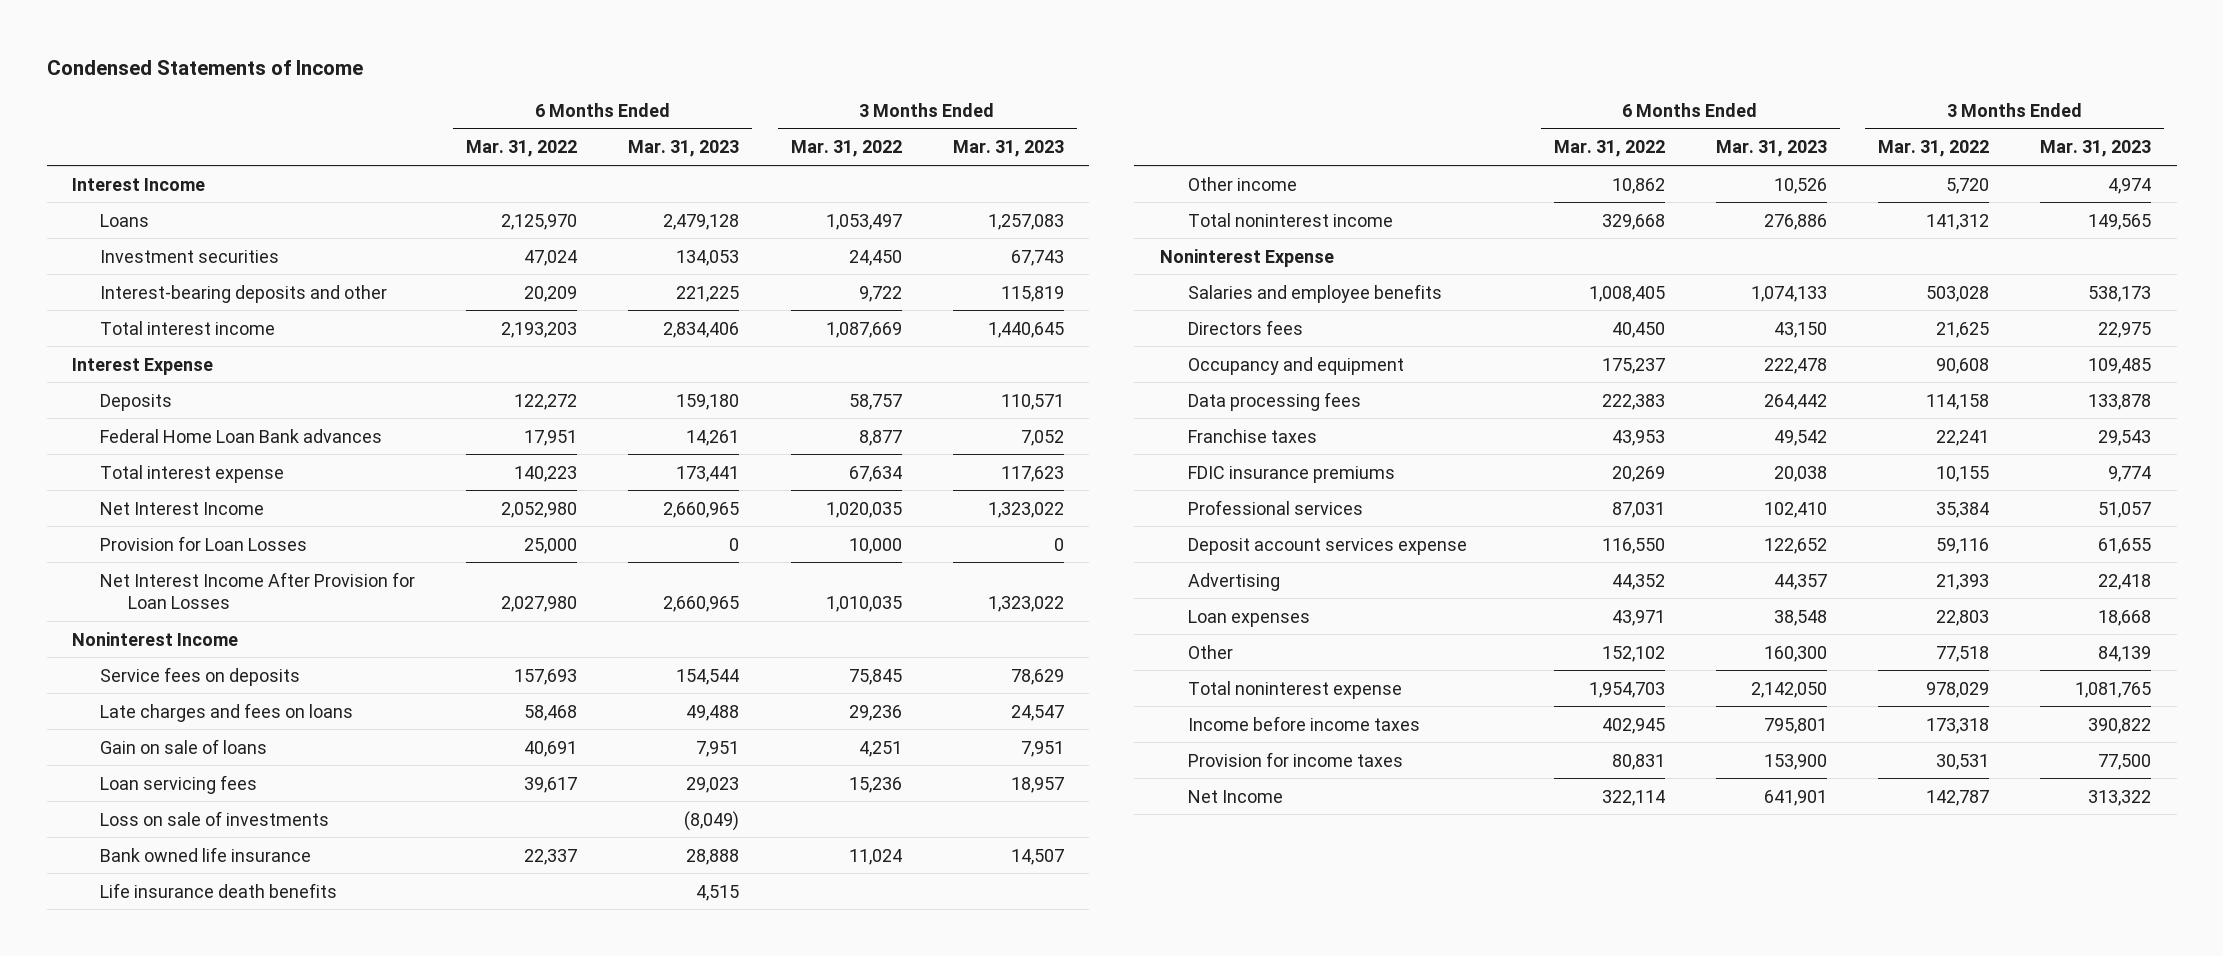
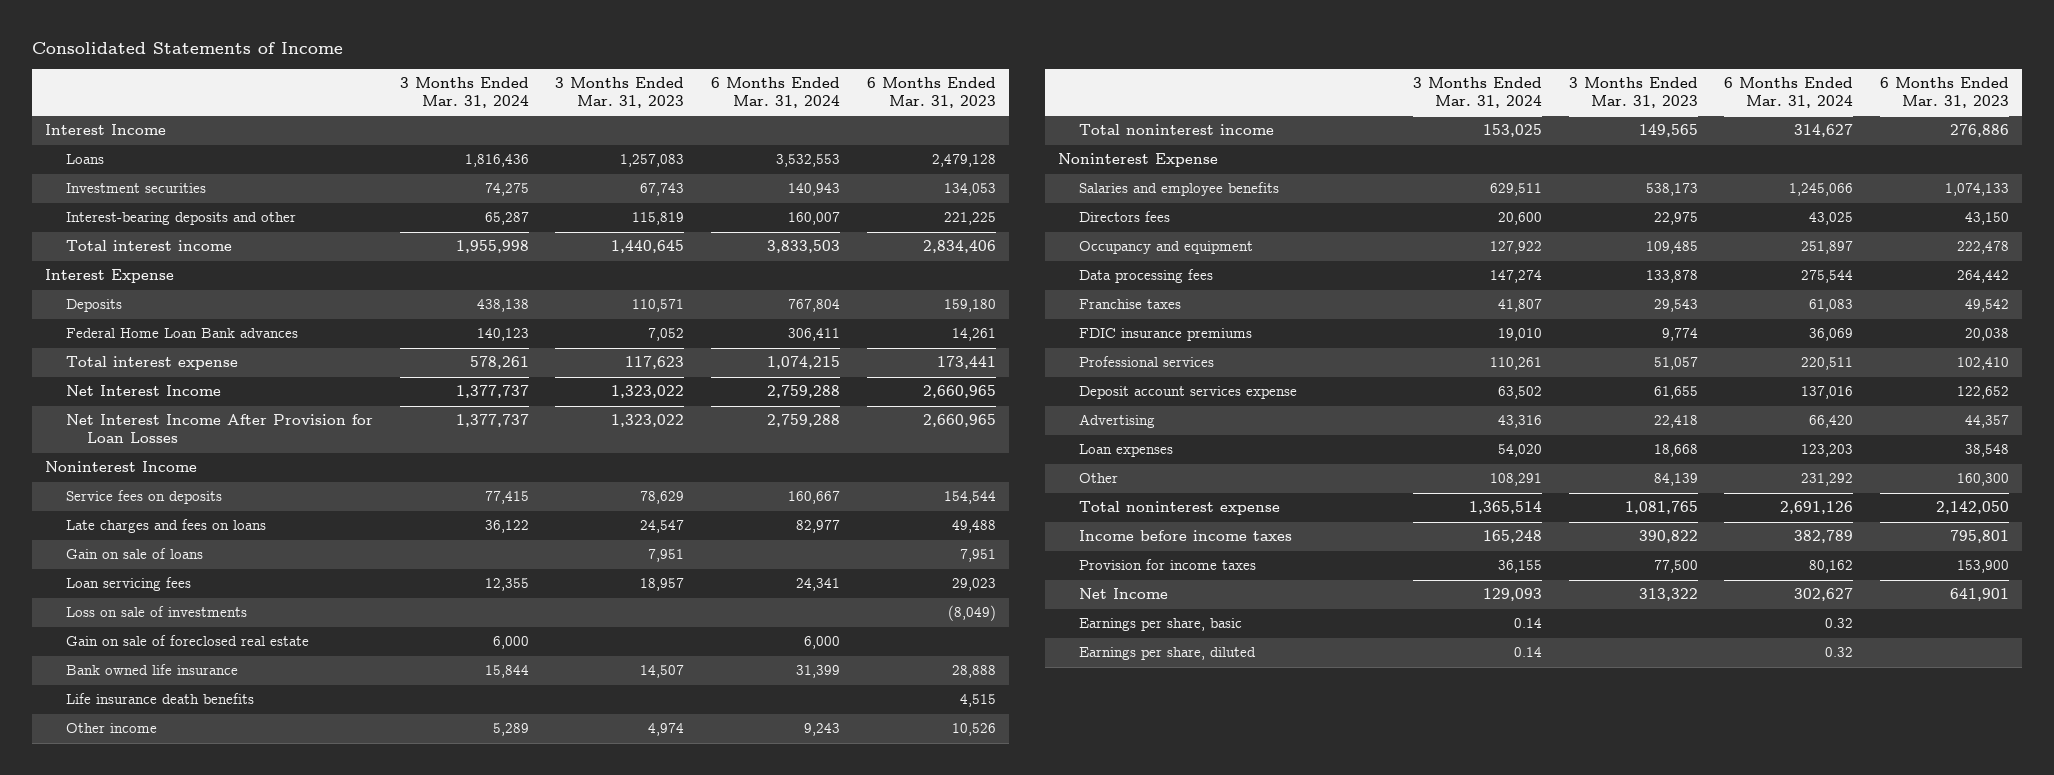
- Condensed Statements of Income
+ Consolidated Statements of Income
- | 6 Months Ended Mar. 31, 2022 | 6 Months Ended Mar. 31, 2023 | 3 Months Ended Mar. 31, 2022 | 3 Months Ended Mar. 31, 2023
+ | 3 Months Ended Mar. 31, 2024 | 3 Months Ended Mar. 31, 2023 | 6 Months Ended Mar. 31, 2024 | 6 Months Ended Mar. 31, 2023
- Provision for Loan Losses | 25,000 | 0 | 10,000 | 0
+ Gain on sale of foreclosed real estate | 6,000 | | 6,000 |
+ Earnings per share, basic | 0.14 | | 0.32 |
+ Earnings per share, diluted | 0.14 | | 0.32 |

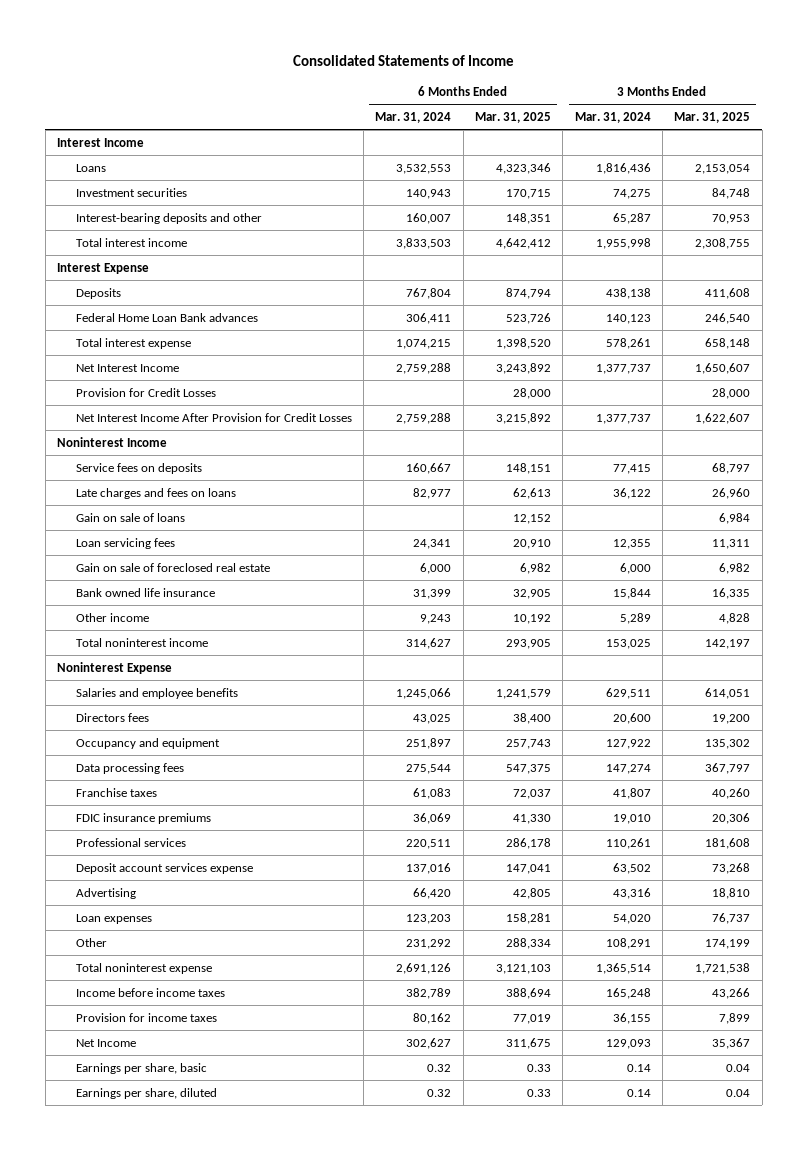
- | 3 Months Ended Mar. 31, 2024 | 3 Months Ended Mar. 31, 2023 | 6 Months Ended Mar. 31, 2024 | 6 Months Ended Mar. 31, 2023
+ | 6 Months Ended Mar. 31, 2024 | 6 Months Ended Mar. 31, 2025 | 3 Months Ended Mar. 31, 2024 | 3 Months Ended Mar. 31, 2025
- Net Interest Income After Provision for Loan Losses | 1,377,737 | 1,323,022 | 2,759,288 | 2,660,965
+ Provision for Credit Losses | | 28,000 | | 28,000
+ Net Interest Income After Provision for Credit Losses | 2,759,288 | 3,215,892 | 1,377,737 | 1,622,607
- Loss on sale of investments | | | | (8,049)
- Life insurance death benefits | | | | 4,515

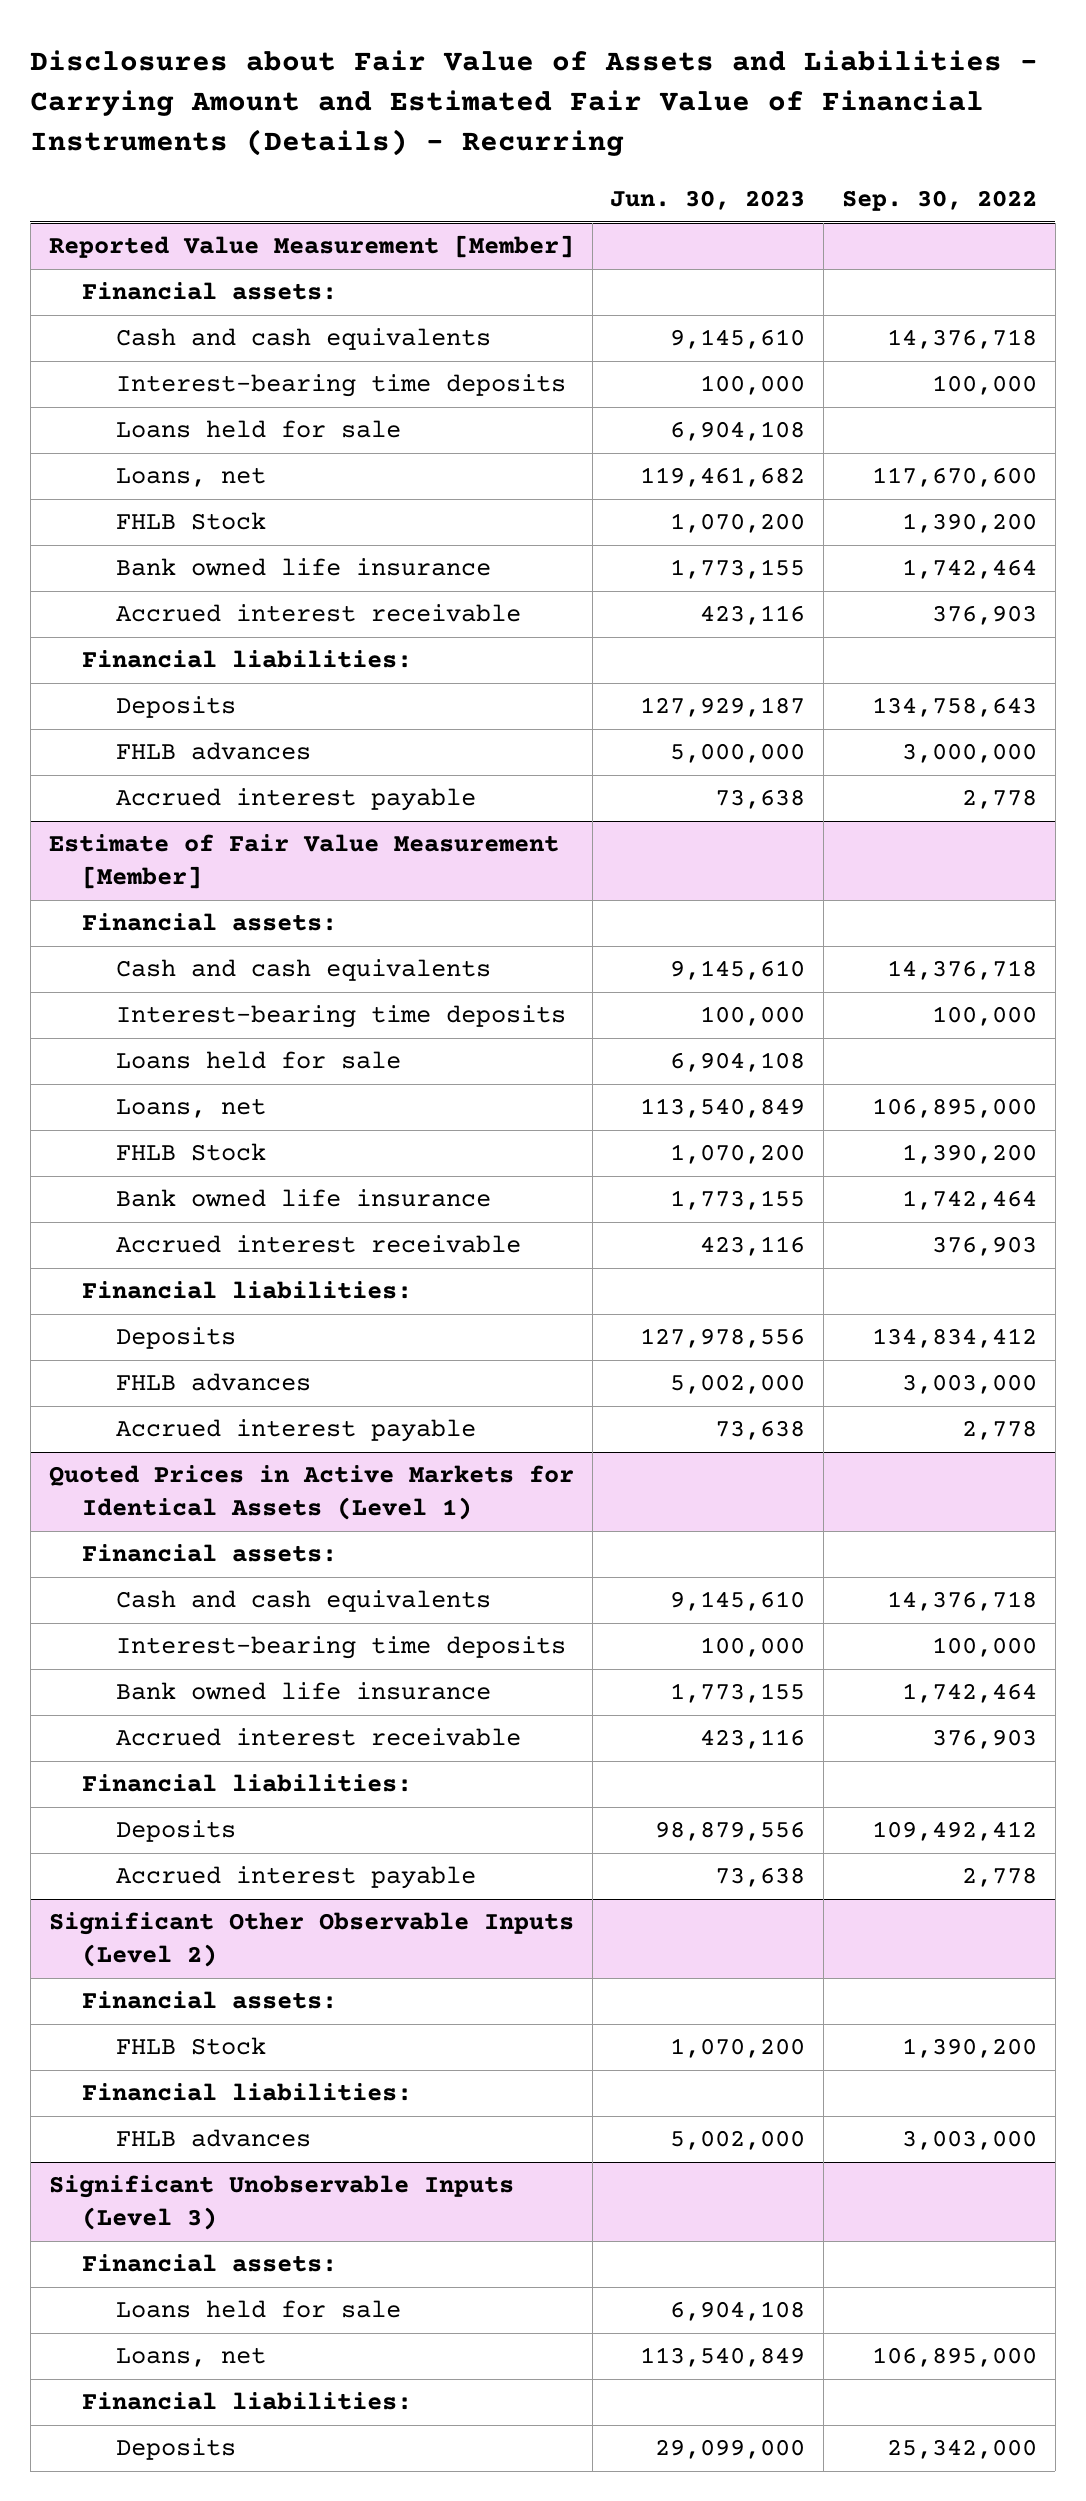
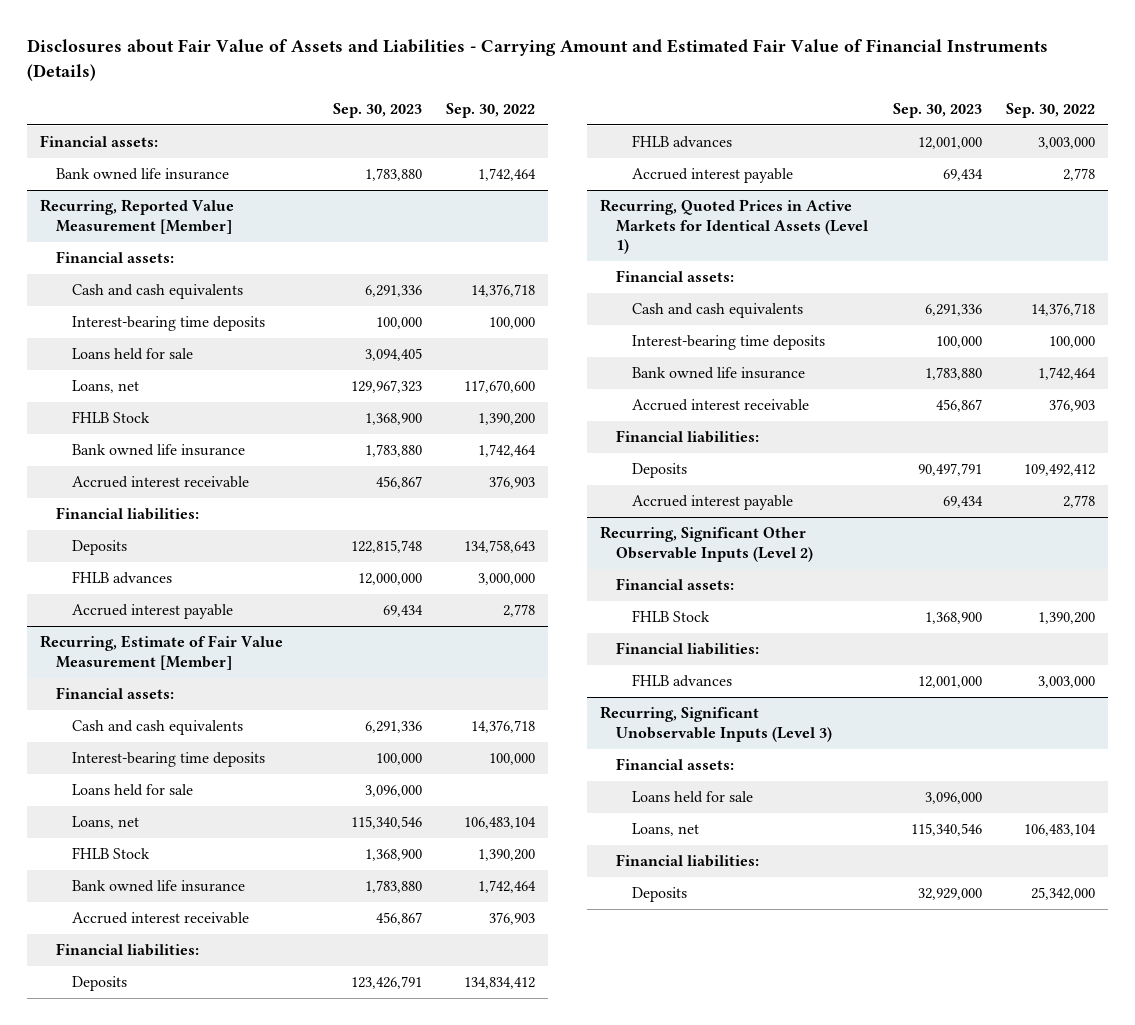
- Disclosures about Fair Value of Assets and Liabilities - Carrying Amount and Estimated Fair Value of Financial Instruments (Details) - Recurring
+ Disclosures about Fair Value of Assets and Liabilities - Carrying Amount and Estimated Fair Value of Financial Instruments (Details)
- | Jun. 30, 2023 | Sep. 30, 2022
+ | Sep. 30, 2023 | Sep. 30, 2022
- Reported Value Measurement [Member]
+ Bank owned life insurance | 1,783,880 | 1,742,464
+ Recurring, Reported Value Measurement [Member]
+ Financial assets:
- Estimate of Fair Value Measurement [Member]
+ Recurring, Estimate of Fair Value Measurement [Member]
- Loans, net | 113,540,849 | 106,895,000
+ Loans, net | 115,340,546 | 106,483,104
- Quoted Prices in Active Markets for Identical Assets (Level 1)
+ Recurring, Quoted Prices in Active Markets for Identical Assets (Level 1)
- Significant Other Observable Inputs (Level 2)
+ Recurring, Significant Other Observable Inputs (Level 2)
- Significant Unobservable Inputs (Level 3)
+ Recurring, Significant Unobservable Inputs (Level 3)
- Loans, net | 113,540,849 | 106,895,000
+ Loans, net | 115,340,546 | 106,483,104

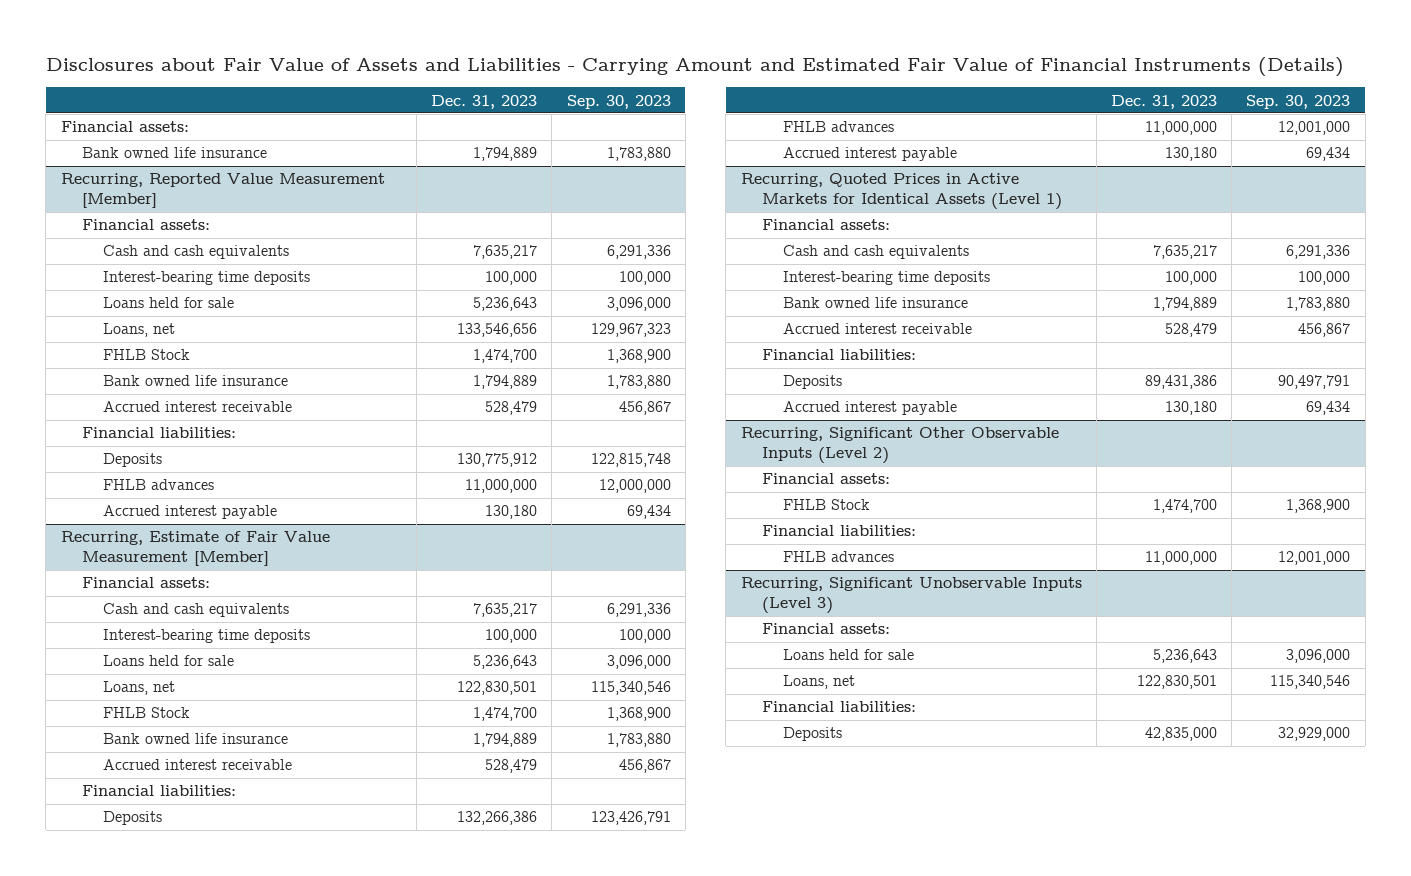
- | Sep. 30, 2023 | Sep. 30, 2022
+ | Dec. 31, 2023 | Sep. 30, 2023
@ Recurring, Reported Value Measurement [Member]
- Loans held for sale | 3,094,405 |
+ Loans held for sale | 5,236,643 | 3,096,000

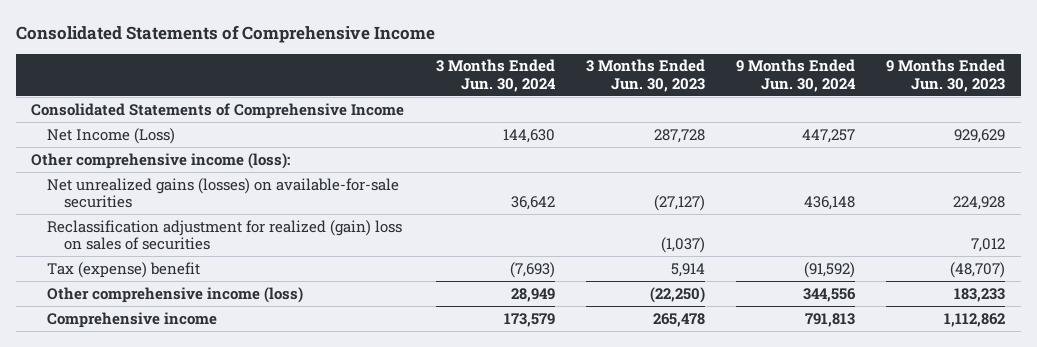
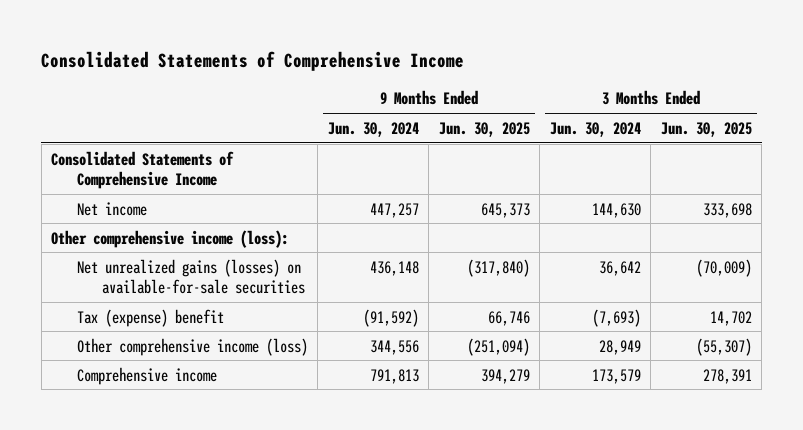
- | 3 Months Ended Jun. 30, 2024 | 3 Months Ended Jun. 30, 2023 | 9 Months Ended Jun. 30, 2024 | 9 Months Ended Jun. 30, 2023
+ | 9 Months Ended Jun. 30, 2024 | 9 Months Ended Jun. 30, 2025 | 3 Months Ended Jun. 30, 2024 | 3 Months Ended Jun. 30, 2025
- Net Income (Loss) | 144,630 | 287,728 | 447,257 | 929,629
+ Net income | 447,257 | 645,373 | 144,630 | 333,698
- Reclassification adjustment for realized (gain) loss on sales of securities | | (1,037) | | 7,012

